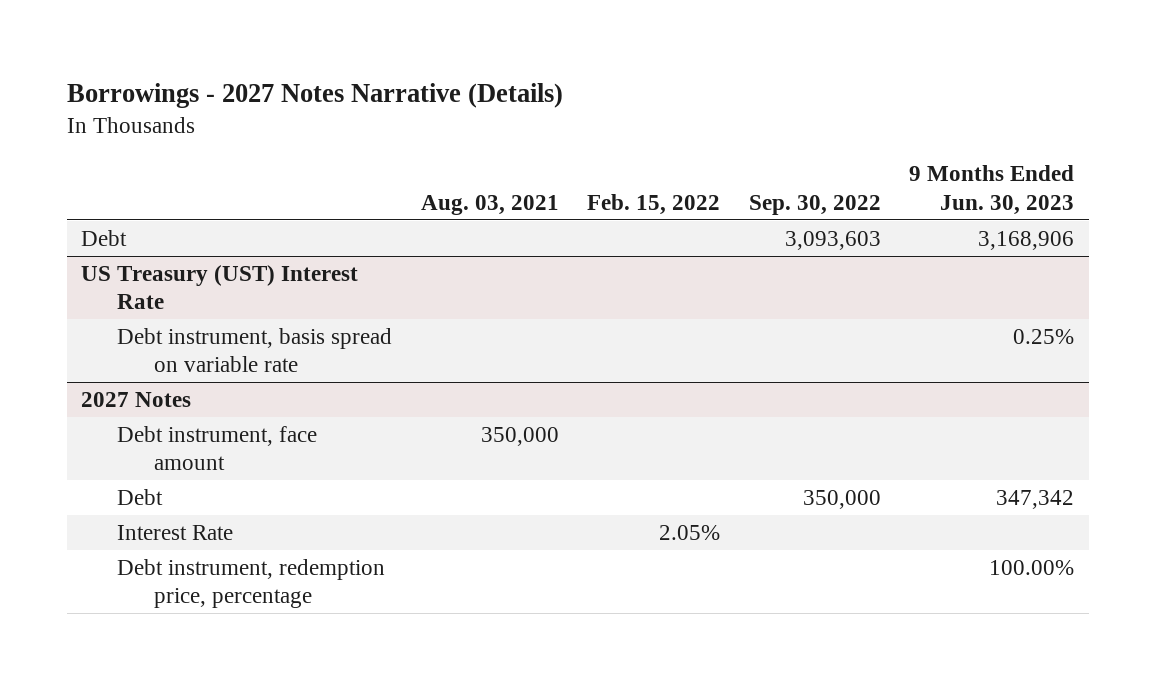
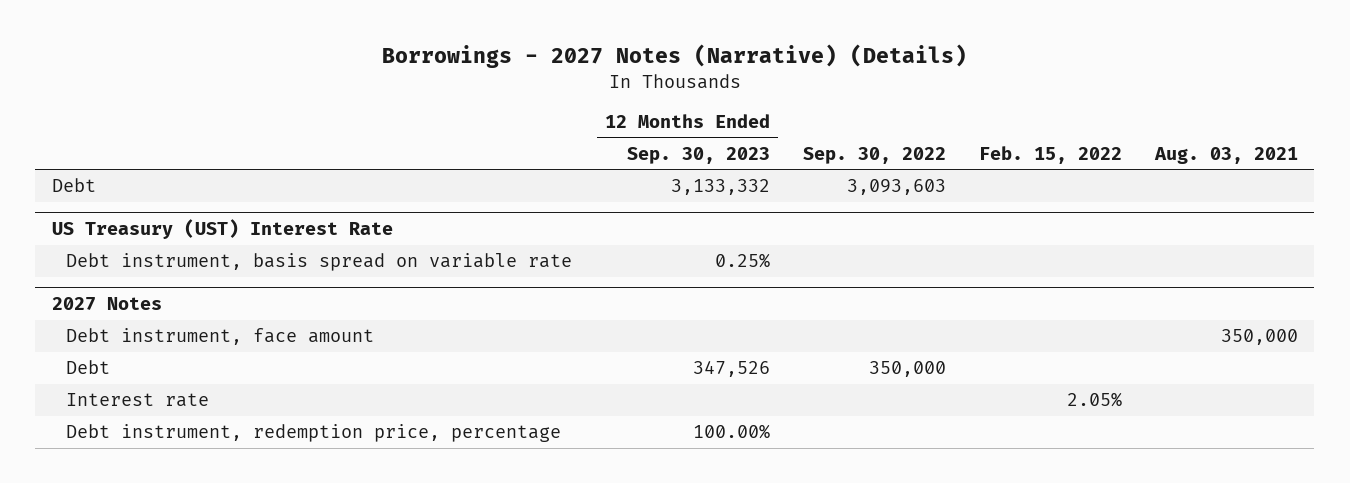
- Borrowings - 2027 Notes Narrative (Details)
+ Borrowings - 2027 Notes (Narrative) (Details)
- | Aug. 03, 2021 | Feb. 15, 2022 | Sep. 30, 2022 | 9 Months Ended Jun. 30, 2023
+ | 12 Months Ended Sep. 30, 2023 | Sep. 30, 2022 | Feb. 15, 2022 | Aug. 03, 2021
@ 2027 Notes
- Interest Rate | | 2.05% | |
+ Interest rate | | | 2.05% |

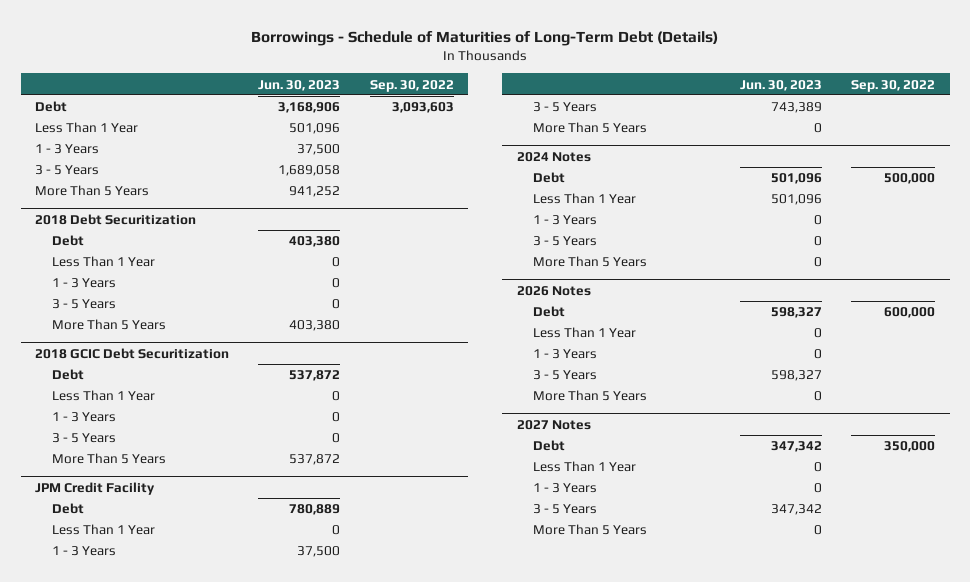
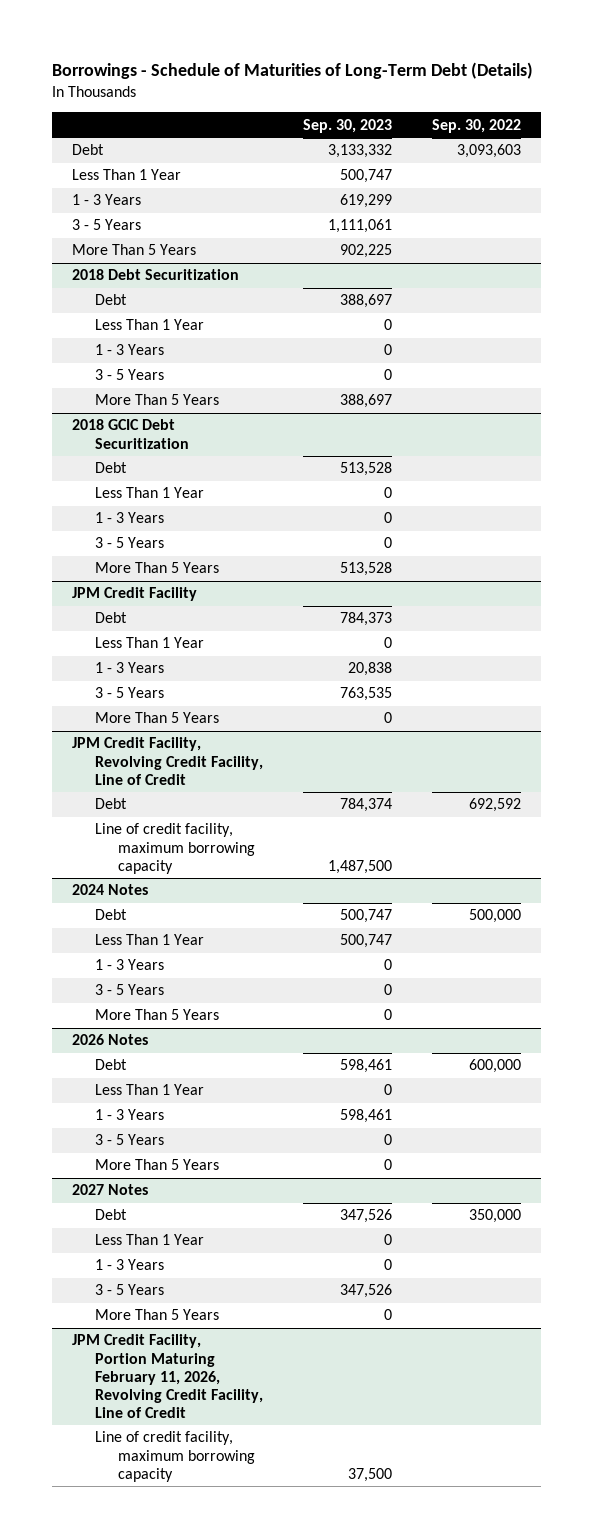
- | Jun. 30, 2023 | Sep. 30, 2022
+ | Sep. 30, 2023 | Sep. 30, 2022
+ JPM Credit Facility, Revolving Credit Facility, Line of Credit
+ Debt | 784,374 | 692,592
+ Line of credit facility, maximum borrowing capacity | 1,487,500 |
+ JPM Credit Facility, Portion Maturing February 11, 2026, Revolving Credit Facility, Line of Credit
+ Line of credit facility, maximum borrowing capacity | 37,500 |

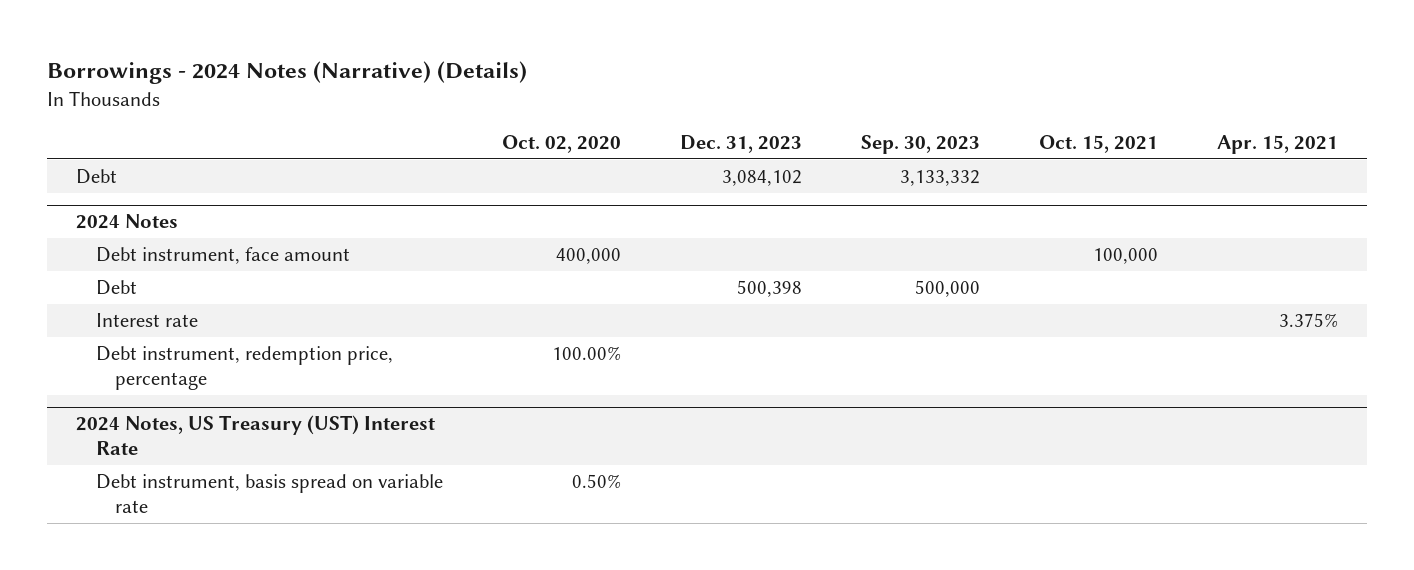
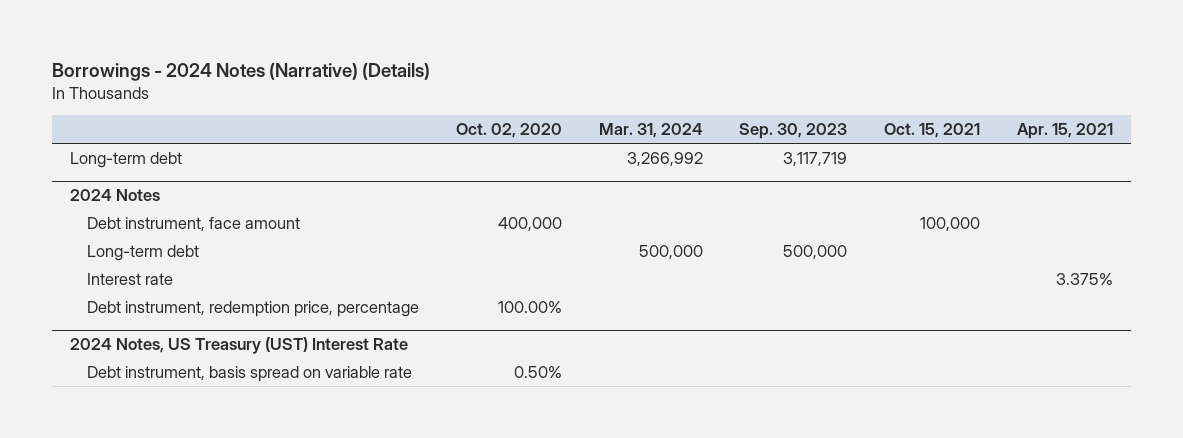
- | Oct. 02, 2020 | Dec. 31, 2023 | Sep. 30, 2023 | Oct. 15, 2021 | Apr. 15, 2021
+ | Oct. 02, 2020 | Mar. 31, 2024 | Sep. 30, 2023 | Oct. 15, 2021 | Apr. 15, 2021
- Debt | | 3,084,102 | 3,133,332 | |
+ Long-term debt | | 3,266,992 | 3,117,719 | |
@ 2024 Notes
- Debt | | 500,398 | 500,000 | |
+ Long-term debt | | 500,000 | 500,000 | |

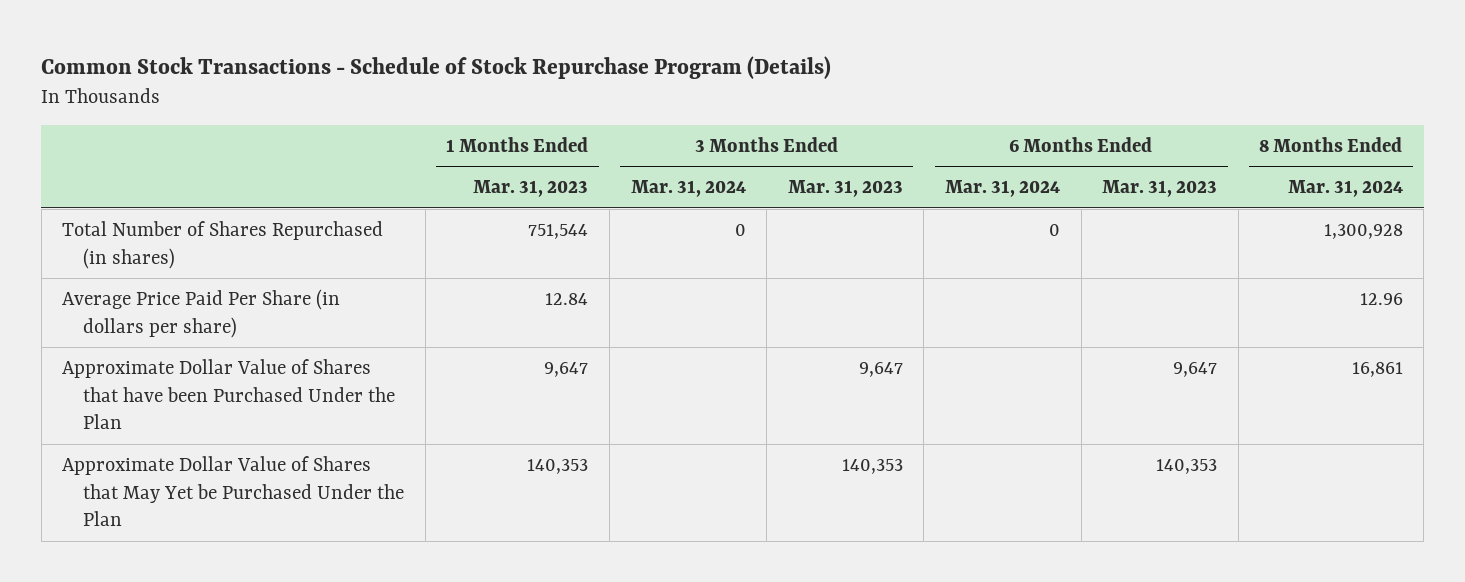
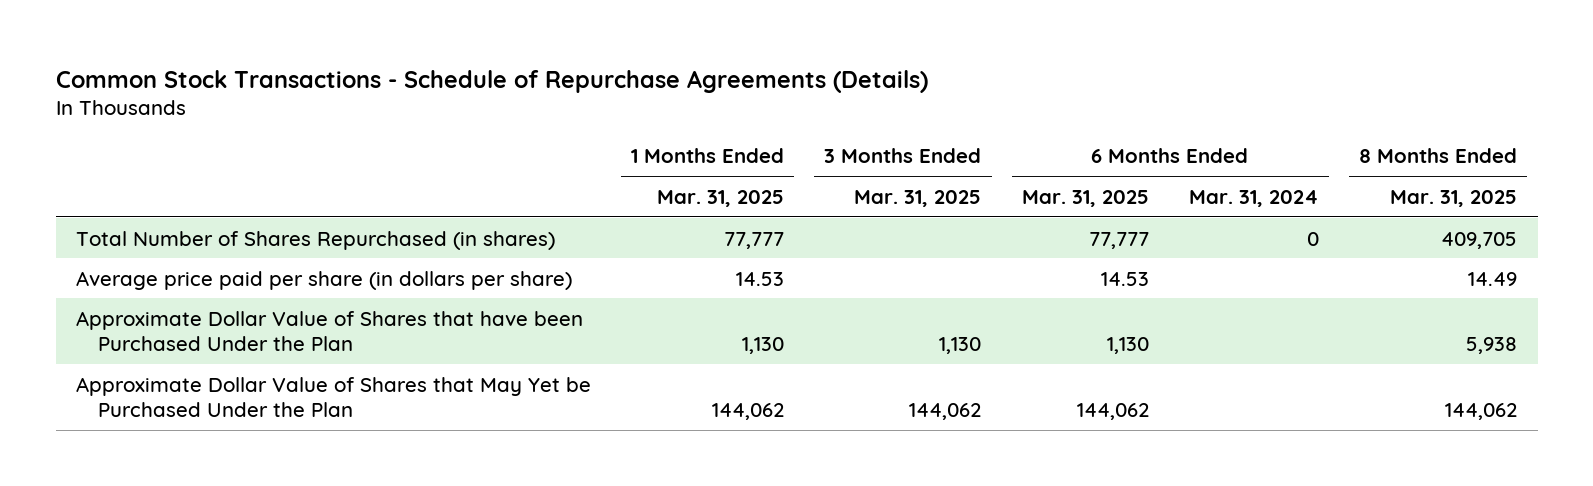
- Common Stock Transactions - Schedule of Stock Repurchase Program (Details)
+ Common Stock Transactions - Schedule of Repurchase Agreements (Details)
- | 1 Months Ended Mar. 31, 2023 | 3 Months Ended Mar. 31, 2024 | 3 Months Ended Mar. 31, 2023 | 6 Months Ended Mar. 31, 2024 | 6 Months Ended Mar. 31, 2023 | 8 Months Ended Mar. 31, 2024
+ | 1 Months Ended Mar. 31, 2025 | 3 Months Ended Mar. 31, 2025 | 6 Months Ended Mar. 31, 2025 | 6 Months Ended Mar. 31, 2024 | 8 Months Ended Mar. 31, 2025
- Average Price Paid Per Share (in dollars per share) | 12.84 | | | | | 12.96
+ Average price paid per share (in dollars per share) | 14.53 | | 14.53 | | 14.49

